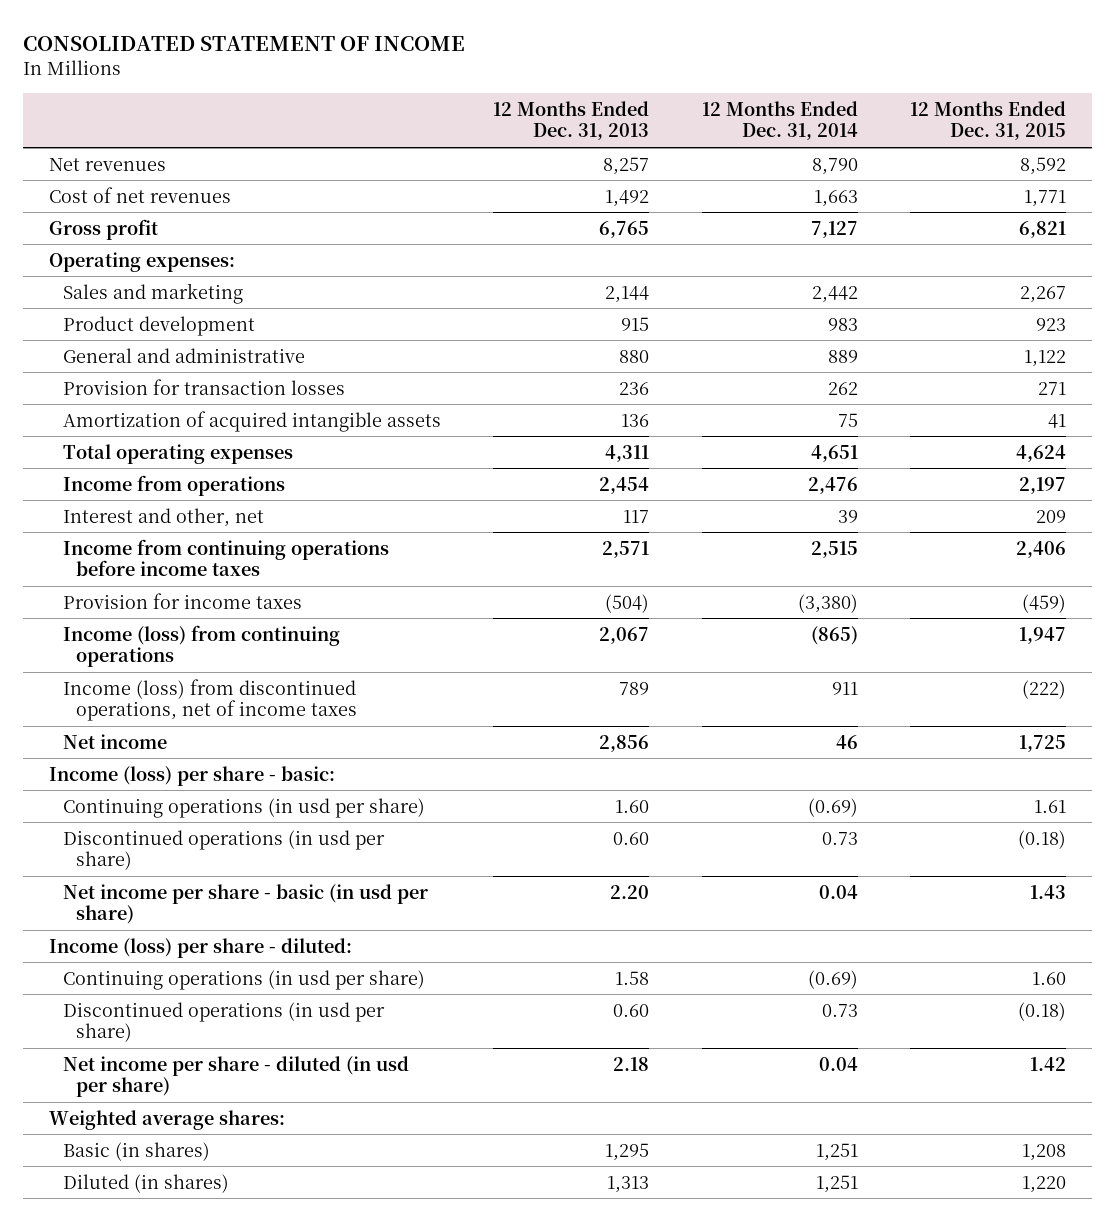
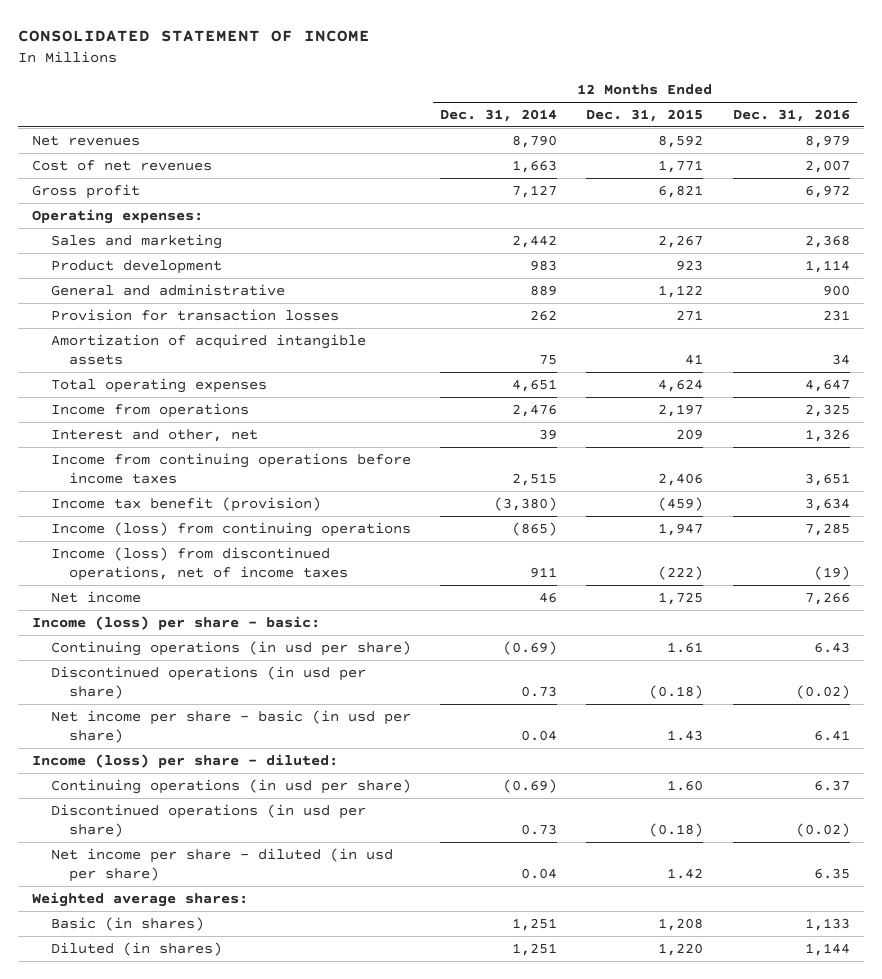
- | 12 Months Ended Dec. 31, 2013 | 12 Months Ended Dec. 31, 2014 | 12 Months Ended Dec. 31, 2015
+ | 12 Months Ended Dec. 31, 2014 | 12 Months Ended Dec. 31, 2015 | 12 Months Ended Dec. 31, 2016
- Provision for income taxes | (504) | (3,380) | (459)
+ Income tax benefit (provision) | (3,380) | (459) | 3,634

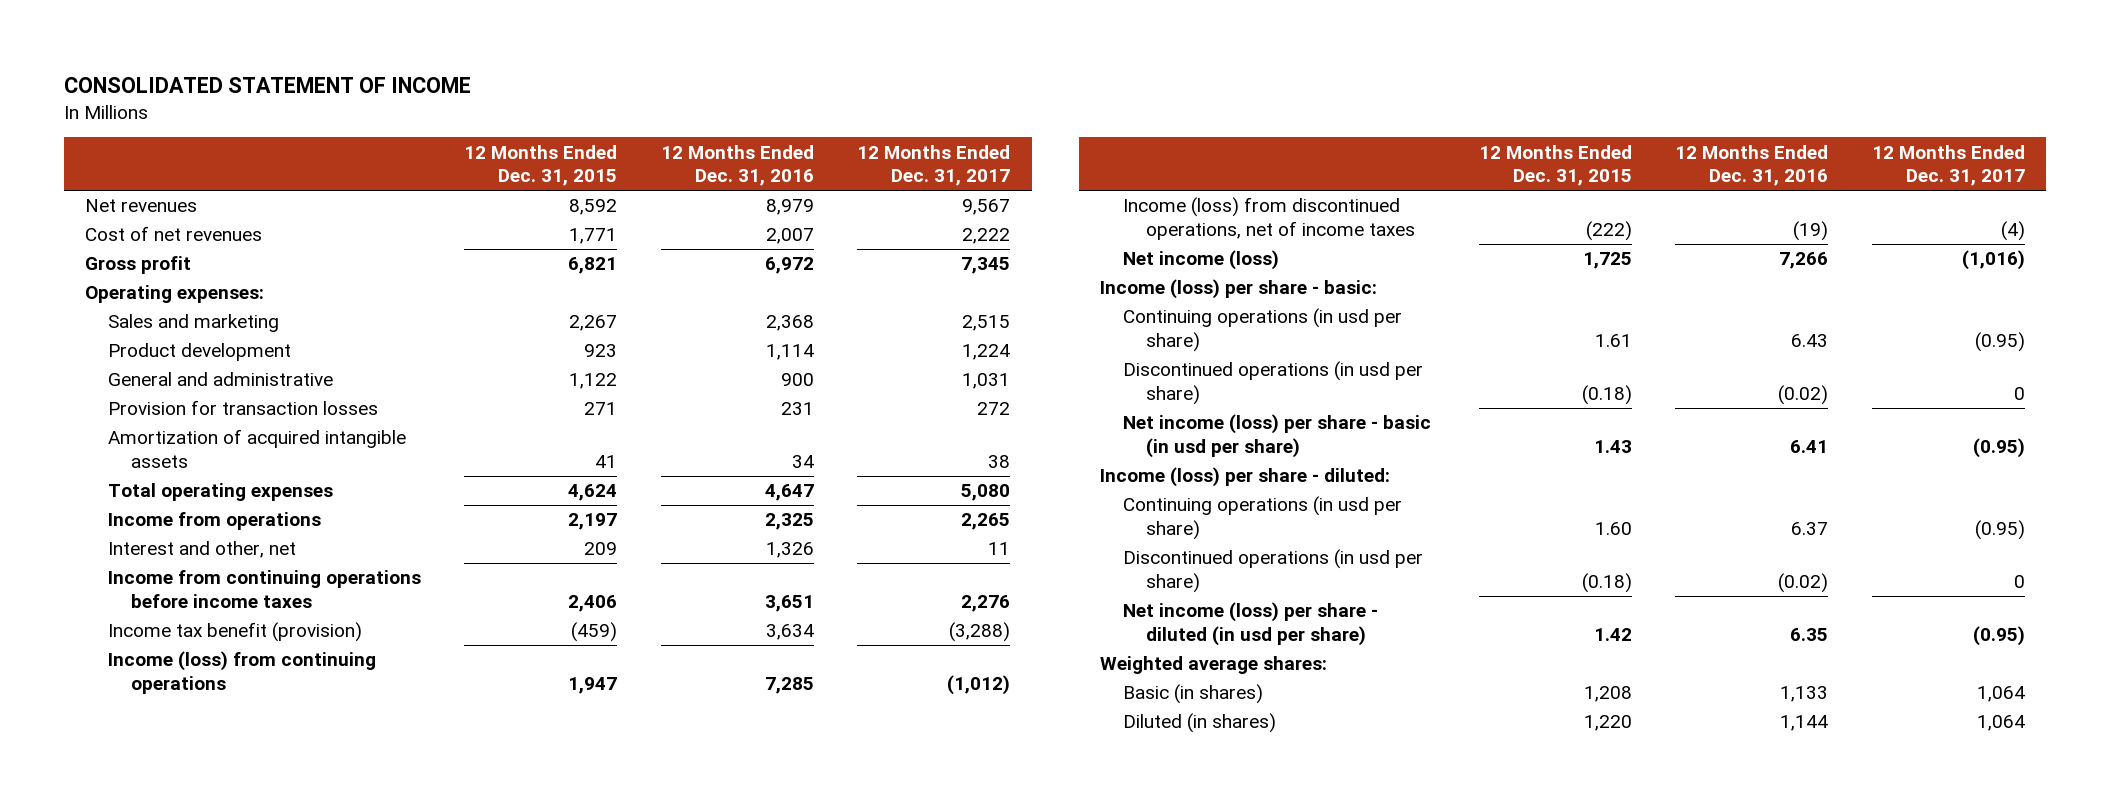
- | 12 Months Ended Dec. 31, 2014 | 12 Months Ended Dec. 31, 2015 | 12 Months Ended Dec. 31, 2016
+ | 12 Months Ended Dec. 31, 2015 | 12 Months Ended Dec. 31, 2016 | 12 Months Ended Dec. 31, 2017
- Net income | 46 | 1,725 | 7,266
+ Net income (loss) | 1,725 | 7,266 | (1,016)
- Net income per share - basic (in usd per share) | 0.04 | 1.43 | 6.41
+ Net income (loss) per share - basic (in usd per share) | 1.43 | 6.41 | (0.95)
- Net income per share - diluted (in usd per share) | 0.04 | 1.42 | 6.35
+ Net income (loss) per share - diluted (in usd per share) | 1.42 | 6.35 | (0.95)

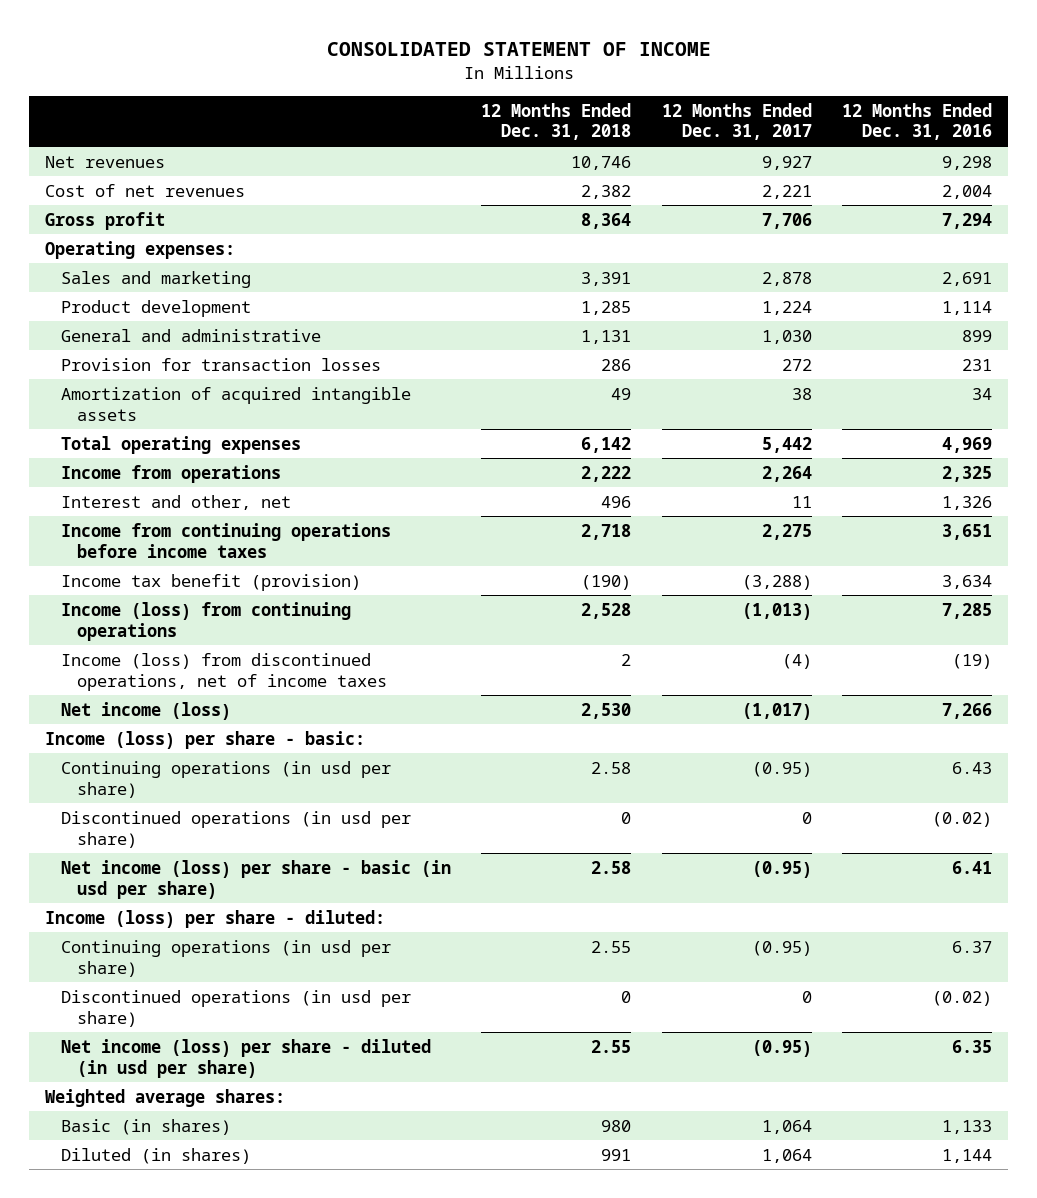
- | 12 Months Ended Dec. 31, 2015 | 12 Months Ended Dec. 31, 2016 | 12 Months Ended Dec. 31, 2017
+ | 12 Months Ended Dec. 31, 2018 | 12 Months Ended Dec. 31, 2017 | 12 Months Ended Dec. 31, 2016
- Net revenues | 8,592 | 8,979 | 9,567
- Cost of net revenues | 1,771 | 2,007 | 2,222
- Gross profit | 6,821 | 6,972 | 7,345
+ Net revenues | 10,746 | 9,927 | 9,298
+ Cost of net revenues | 2,382 | 2,221 | 2,004
+ Gross profit | 8,364 | 7,706 | 7,294
- Sales and marketing | 2,267 | 2,368 | 2,515
+ Sales and marketing | 3,391 | 2,878 | 2,691
- General and administrative | 1,122 | 900 | 1,031
+ General and administrative | 1,131 | 1,030 | 899
- Total operating expenses | 4,624 | 4,647 | 5,080
- Income from operations | 2,197 | 2,325 | 2,265
+ Total operating expenses | 6,142 | 5,442 | 4,969
+ Income from operations | 2,222 | 2,264 | 2,325
- Income from continuing operations before income taxes | 2,406 | 3,651 | 2,276
+ Income from continuing operations before income taxes | 2,718 | 2,275 | 3,651
- Income (loss) from continuing operations | 1,947 | 7,285 | (1,012)
+ Income (loss) from continuing operations | 2,528 | (1,013) | 7,285
- Net income (loss) | 1,725 | 7,266 | (1,016)
+ Net income (loss) | 2,530 | (1,017) | 7,266

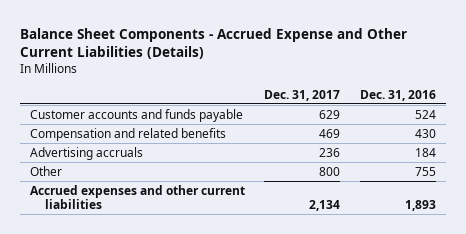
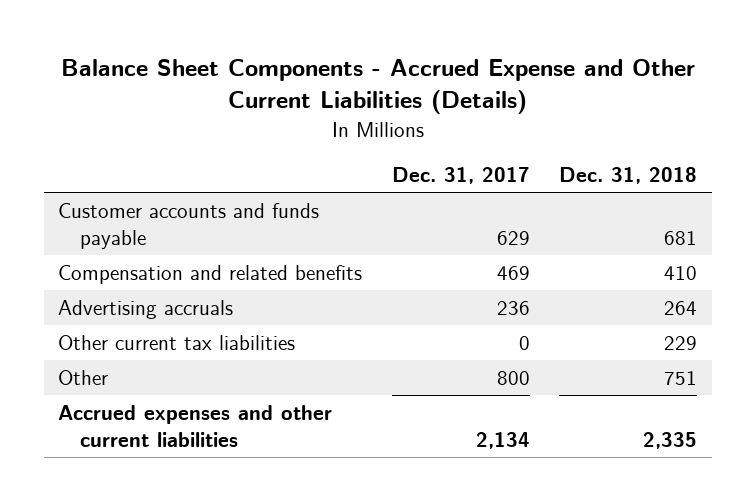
- | Dec. 31, 2017 | Dec. 31, 2016
+ | Dec. 31, 2017 | Dec. 31, 2018
+ Other current tax liabilities | 0 | 229

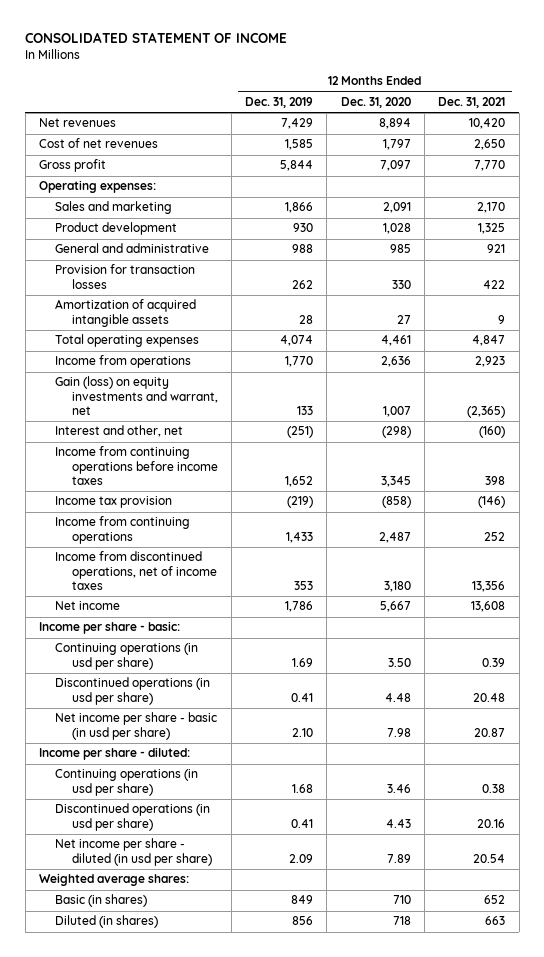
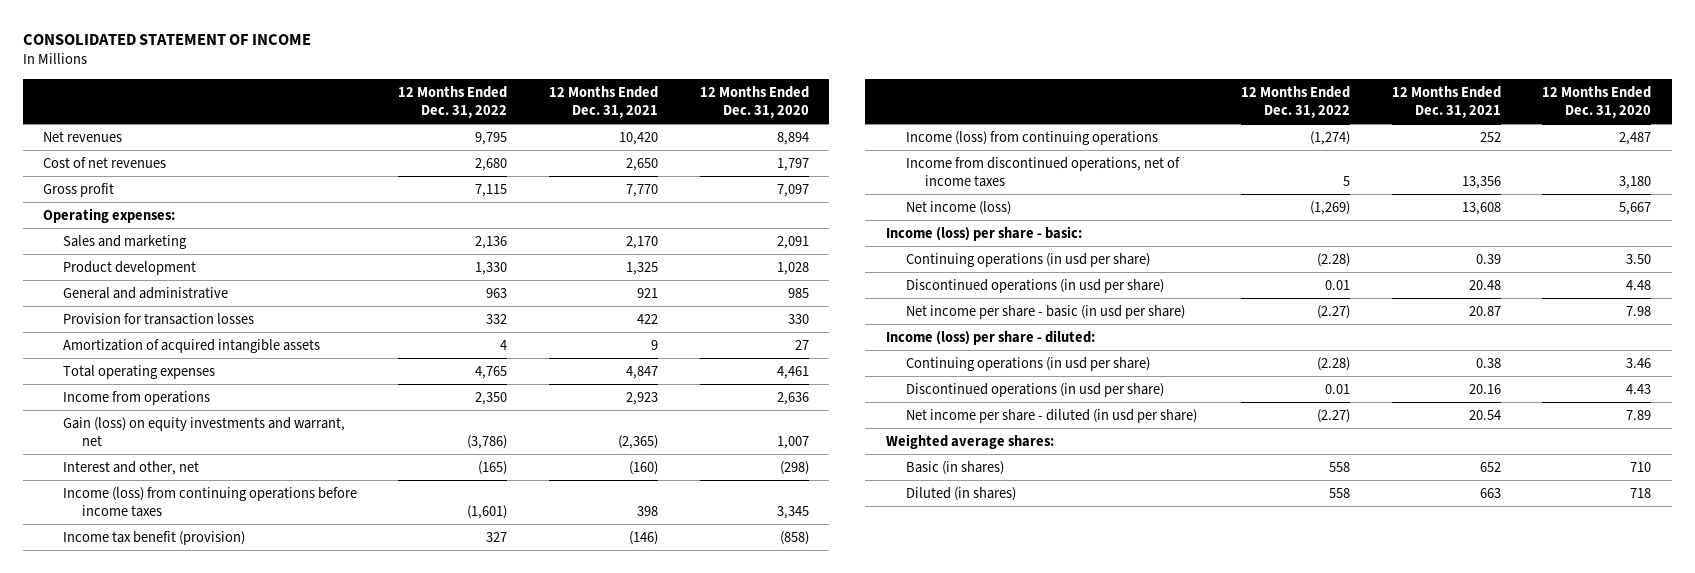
- | 12 Months Ended Dec. 31, 2019 | 12 Months Ended Dec. 31, 2020 | 12 Months Ended Dec. 31, 2021
+ | 12 Months Ended Dec. 31, 2022 | 12 Months Ended Dec. 31, 2021 | 12 Months Ended Dec. 31, 2020
- Income from continuing operations before income taxes | 1,652 | 3,345 | 398
- Income tax provision | (219) | (858) | (146)
- Income from continuing operations | 1,433 | 2,487 | 252
+ Income (loss) from continuing operations before income taxes | (1,601) | 398 | 3,345
+ Income tax benefit (provision) | 327 | (146) | (858)
+ Income (loss) from continuing operations | (1,274) | 252 | 2,487
- Net income | 1,786 | 5,667 | 13,608
- Income per share - basic:
+ Net income (loss) | (1,269) | 13,608 | 5,667
+ Income (loss) per share - basic:
- Income per share - diluted:
+ Income (loss) per share - diluted:

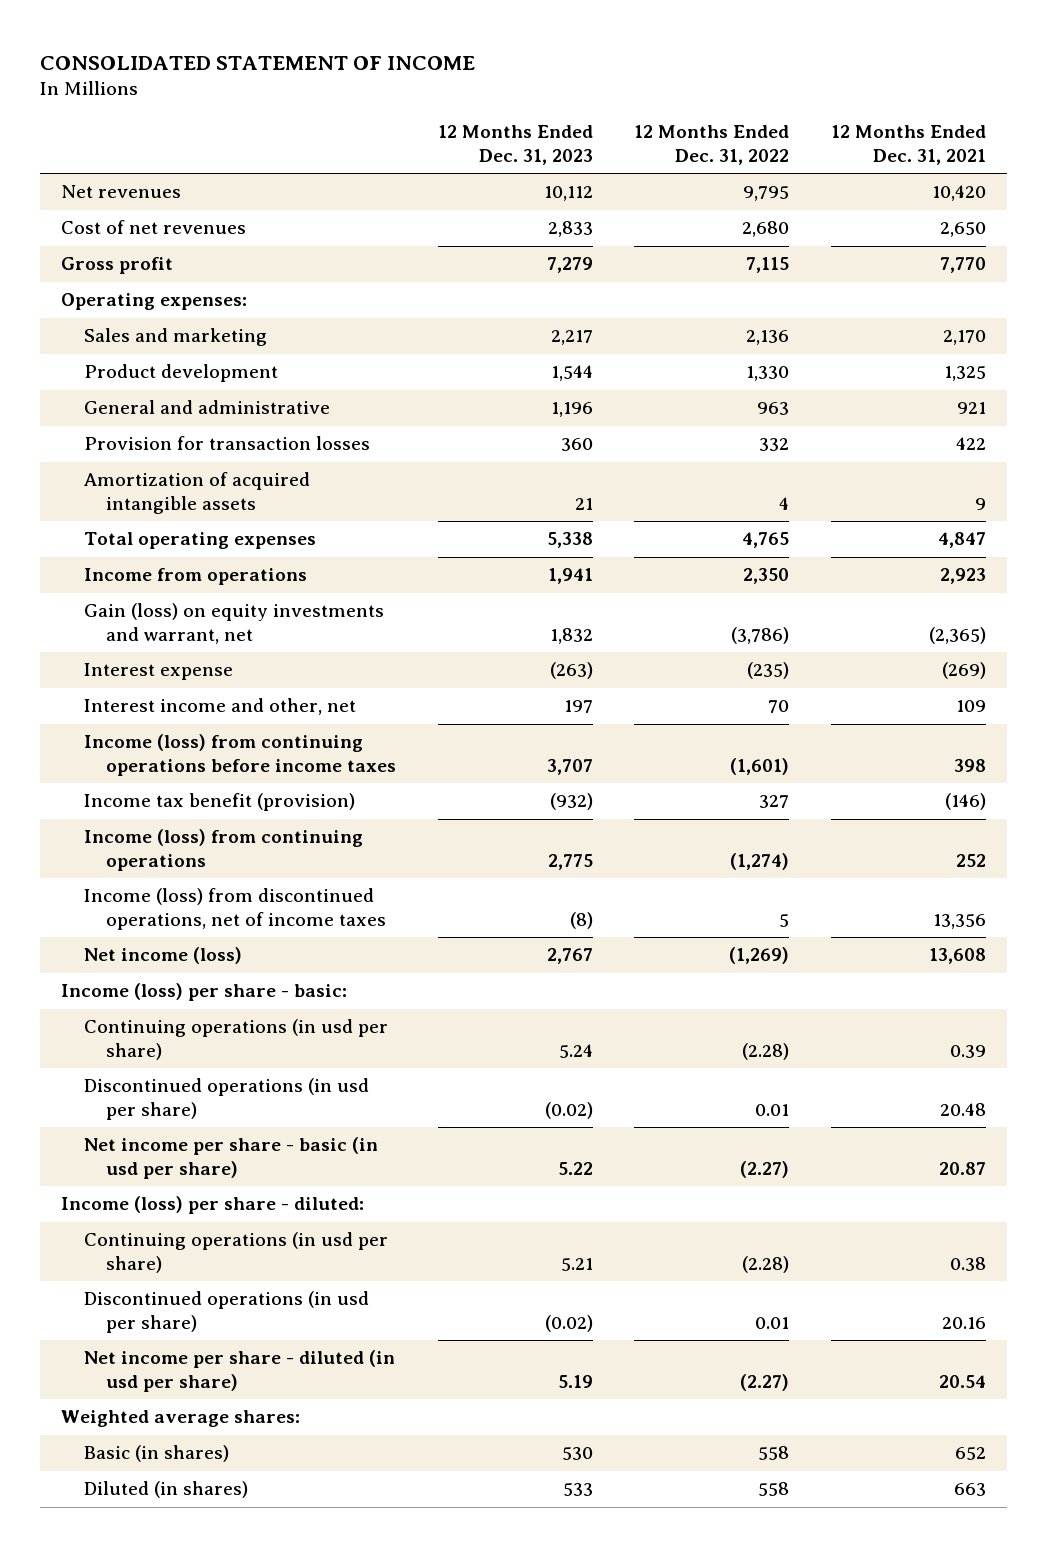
- | 12 Months Ended Dec. 31, 2022 | 12 Months Ended Dec. 31, 2021 | 12 Months Ended Dec. 31, 2020
+ | 12 Months Ended Dec. 31, 2023 | 12 Months Ended Dec. 31, 2022 | 12 Months Ended Dec. 31, 2021
- Interest and other, net | (165) | (160) | (298)
+ Interest expense | (263) | (235) | (269)
+ Interest income and other, net | 197 | 70 | 109
- Income from discontinued operations, net of income taxes | 5 | 13,356 | 3,180
+ Income (loss) from discontinued operations, net of income taxes | (8) | 5 | 13,356

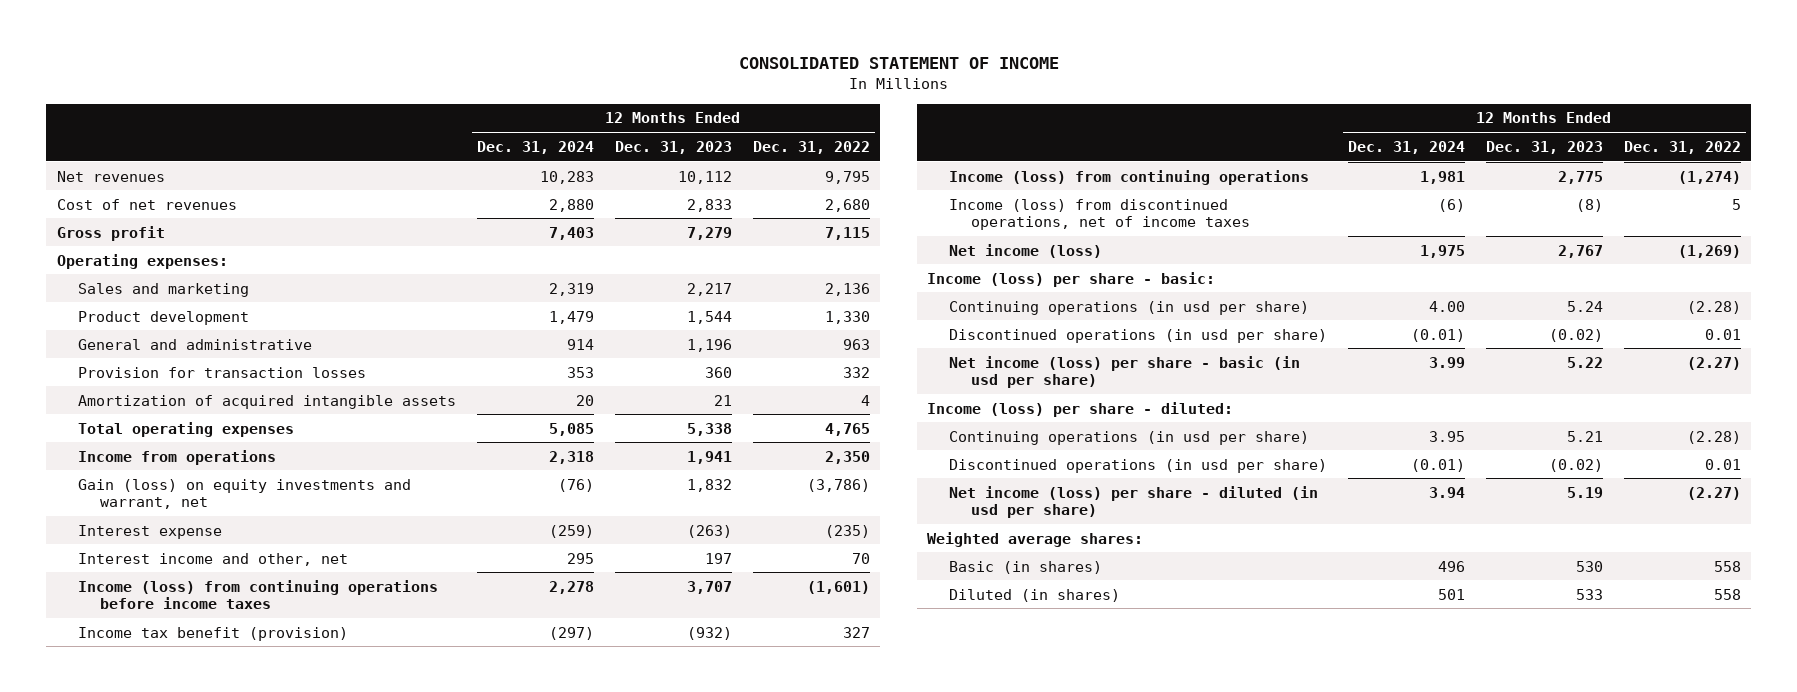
- | 12 Months Ended Dec. 31, 2023 | 12 Months Ended Dec. 31, 2022 | 12 Months Ended Dec. 31, 2021
+ | 12 Months Ended Dec. 31, 2024 | 12 Months Ended Dec. 31, 2023 | 12 Months Ended Dec. 31, 2022
- Net income per share - basic (in usd per share) | 5.22 | (2.27) | 20.87
+ Net income (loss) per share - basic (in usd per share) | 3.99 | 5.22 | (2.27)
- Net income per share - diluted (in usd per share) | 5.19 | (2.27) | 20.54
+ Net income (loss) per share - diluted (in usd per share) | 3.94 | 5.19 | (2.27)

